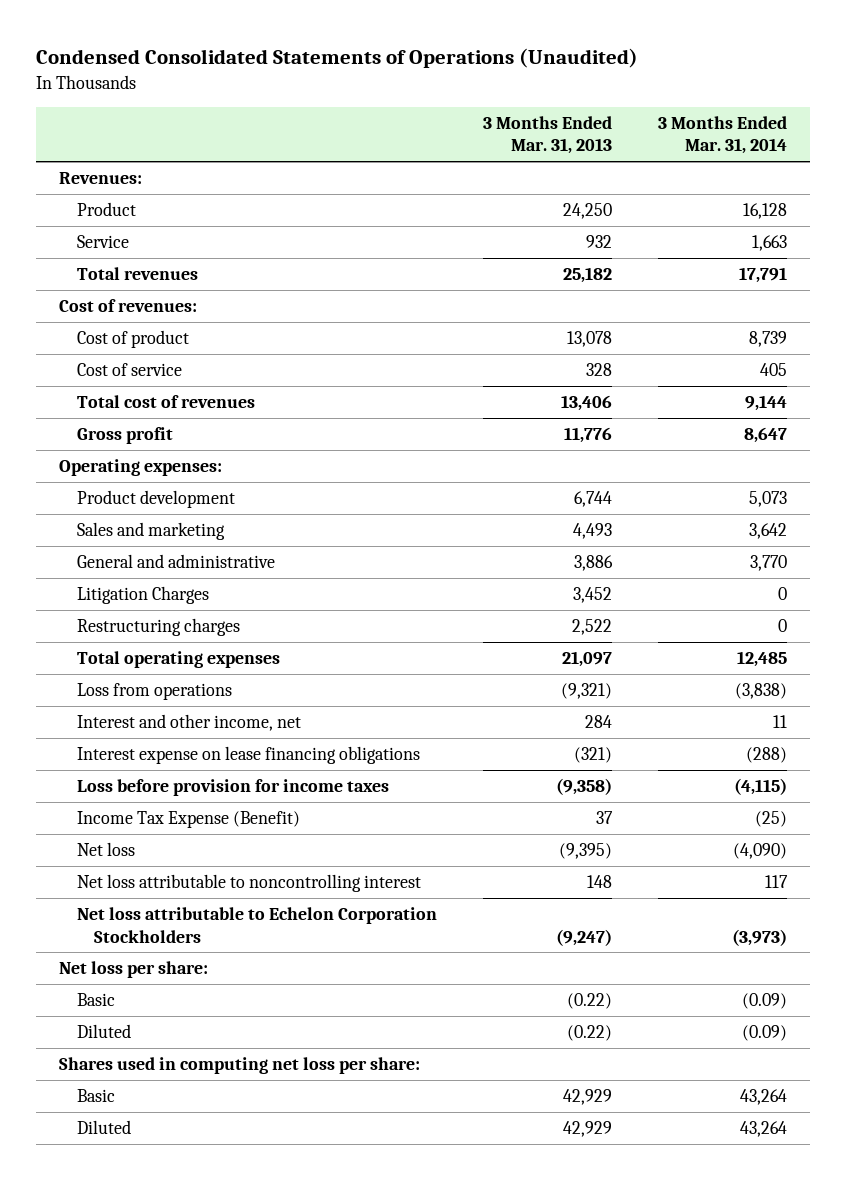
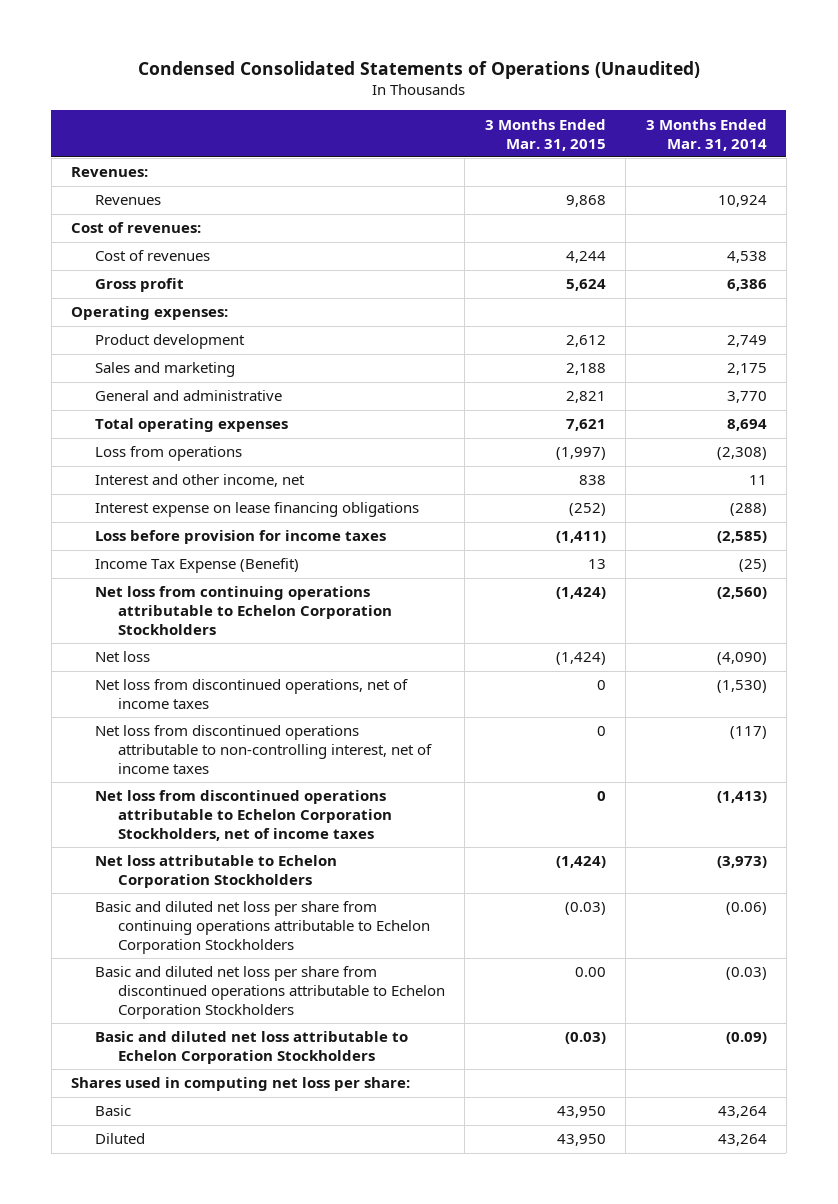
- | 3 Months Ended Mar. 31, 2013 | 3 Months Ended Mar. 31, 2014
+ | 3 Months Ended Mar. 31, 2015 | 3 Months Ended Mar. 31, 2014
- Product | 24,250 | 16,128
- Service | 932 | 1,663
- Total revenues | 25,182 | 17,791
+ Revenues | 9,868 | 10,924
- Cost of product | 13,078 | 8,739
- Cost of service | 328 | 405
- Total cost of revenues | 13,406 | 9,144
- Gross profit | 11,776 | 8,647
+ Cost of revenues | 4,244 | 4,538
+ Gross profit | 5,624 | 6,386
- Product development | 6,744 | 5,073
- Sales and marketing | 4,493 | 3,642
+ Product development | 2,612 | 2,749
+ Sales and marketing | 2,188 | 2,175
- Litigation Charges | 3,452 | 0
- Restructuring charges | 2,522 | 0
- Total operating expenses | 21,097 | 12,485
- Loss from operations | (9,321) | (3,838)
+ Total operating expenses | 7,621 | 8,694
+ Loss from operations | (1,997) | (2,308)
- Loss before provision for income taxes | (9,358) | (4,115)
+ Loss before provision for income taxes | (1,411) | (2,585)
+ Net loss from continuing operations attributable to Echelon Corporation Stockholders | (1,424) | (2,560)
- Net loss attributable to noncontrolling interest | 148 | 117
+ Net loss from discontinued operations, net of income taxes | 0 | (1,530)
+ Net loss from discontinued operations attributable to non-controlling interest, net of income taxes | 0 | (117)
+ Net loss from discontinued operations attributable to Echelon Corporation Stockholders, net of income taxes | 0 | (1,413)
- Net loss per share:
- Basic | (0.22) | (0.09)
- Diluted | (0.22) | (0.09)
+ Basic and diluted net loss per share from continuing operations attributable to Echelon Corporation Stockholders | (0.03) | (0.06)
+ Basic and diluted net loss per share from discontinued operations attributable to Echelon Corporation Stockholders | 0.00 | (0.03)
+ Basic and diluted net loss attributable to Echelon Corporation Stockholders | (0.03) | (0.09)

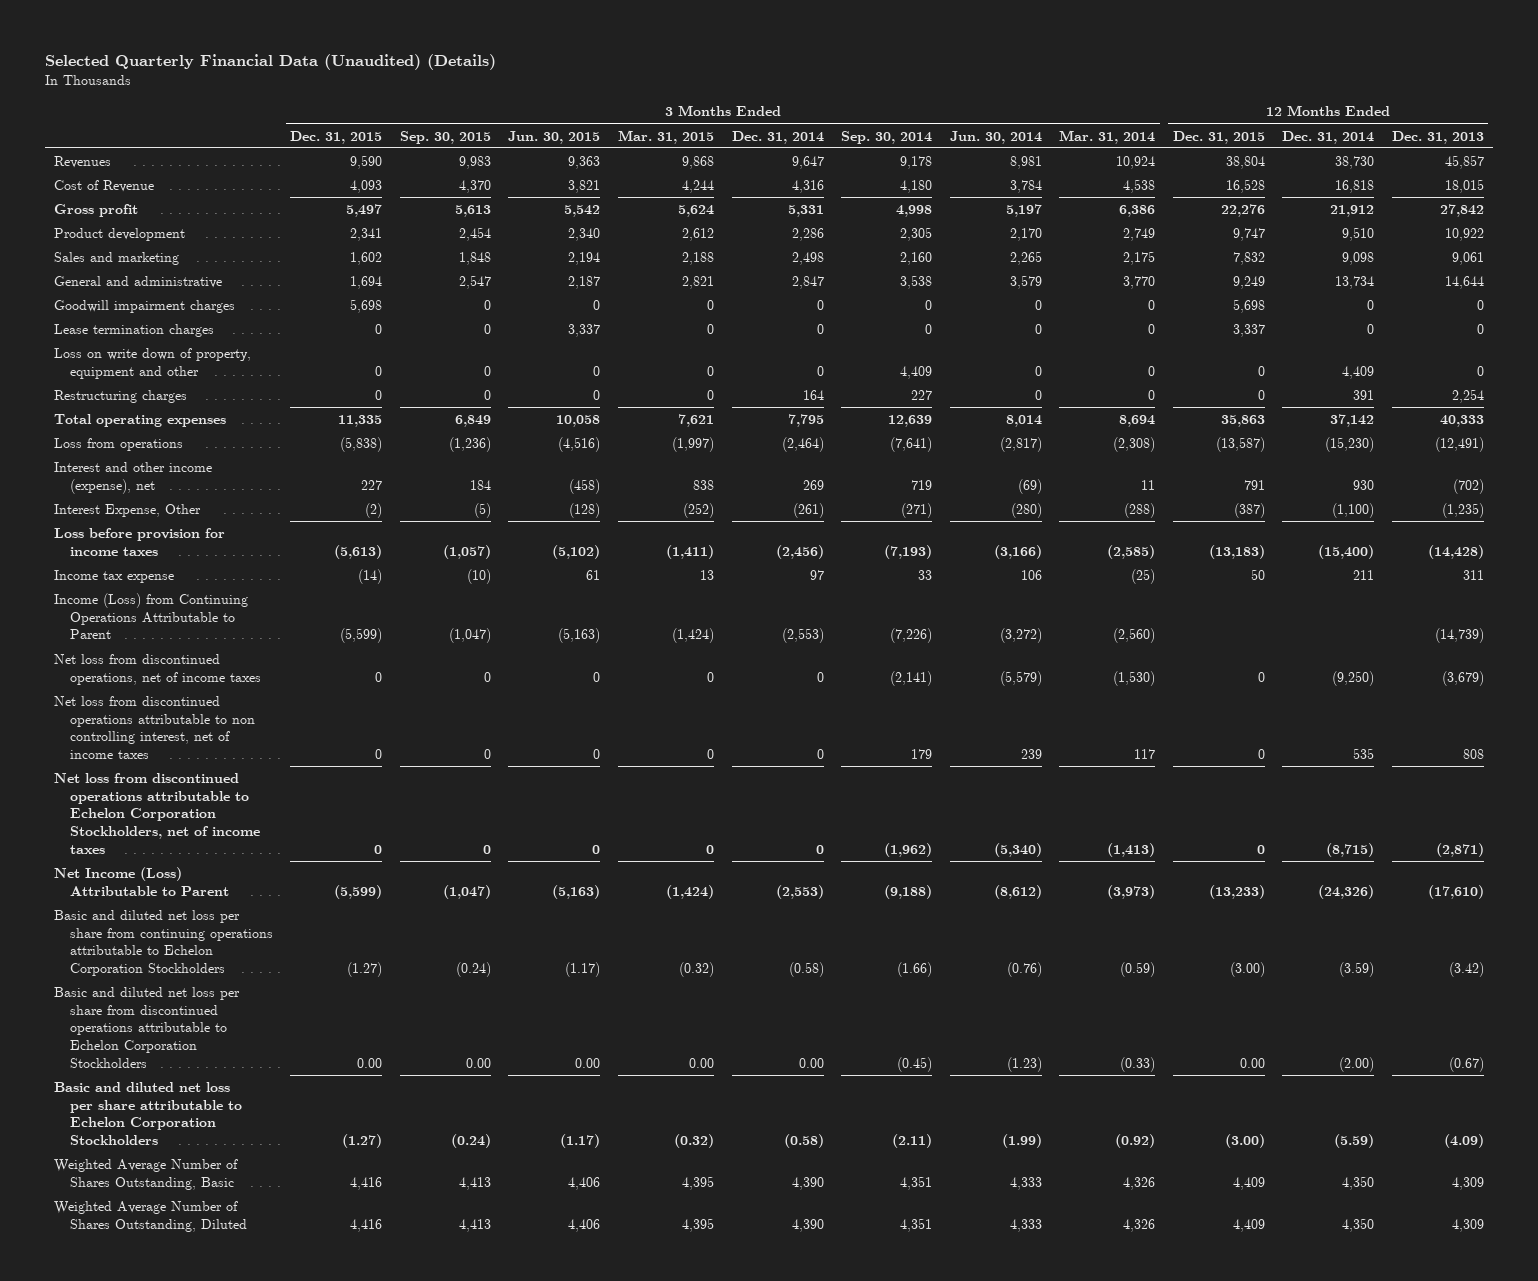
- Condensed Consolidated Statements of Operations (Unaudited)
+ Selected Quarterly Financial Data (Unaudited) (Details)
- | 3 Months Ended Mar. 31, 2015 | 3 Months Ended Mar. 31, 2014
+ | 3 Months Ended Dec. 31, 2015 | 3 Months Ended Sep. 30, 2015 | 3 Months Ended Jun. 30, 2015 | 3 Months Ended Mar. 31, 2015 | 3 Months Ended Dec. 31, 2014 | 3 Months Ended Sep. 30, 2014 | 3 Months Ended Jun. 30, 2014 | 3 Months Ended Mar. 31, 2014 | 12 Months Ended Dec. 31, 2015 | 12 Months Ended Dec. 31, 2014 | 12 Months Ended Dec. 31, 2013
- Revenues:
- Cost of revenues:
- Cost of revenues | 4,244 | 4,538
+ Cost of Revenue | 4,093 | 4,370 | 3,821 | 4,244 | 4,316 | 4,180 | 3,784 | 4,538 | 16,528 | 16,818 | 18,015
- Operating expenses:
+ Goodwill impairment charges | 5,698 | 0 | 0 | 0 | 0 | 0 | 0 | 0 | 5,698 | 0 | 0
+ Lease termination charges | 0 | 0 | 3,337 | 0 | 0 | 0 | 0 | 0 | 3,337 | 0 | 0
+ Loss on write down of property, equipment and other | 0 | 0 | 0 | 0 | 0 | 4,409 | 0 | 0 | 0 | 4,409 | 0
+ Restructuring charges | 0 | 0 | 0 | 0 | 164 | 227 | 0 | 0 | 0 | 391 | 2,254
- Interest and other income, net | 838 | 11
- Interest expense on lease financing obligations | (252) | (288)
+ Interest and other income (expense), net | 227 | 184 | (458) | 838 | 269 | 719 | (69) | 11 | 791 | 930 | (702)
+ Interest Expense, Other | (2) | (5) | (128) | (252) | (261) | (271) | (280) | (288) | (387) | (1,100) | (1,235)
- Income Tax Expense (Benefit) | 13 | (25)
- Net loss from continuing operations attributable to Echelon Corporation Stockholders | (1,424) | (2,560)
- Net loss | (1,424) | (4,090)
+ Income tax expense | (14) | (10) | 61 | 13 | 97 | 33 | 106 | (25) | 50 | 211 | 311
+ Income (Loss) from Continuing Operations Attributable to Parent | (5,599) | (1,047) | (5,163) | (1,424) | (2,553) | (7,226) | (3,272) | (2,560) | | | (14,739)
- Net loss from discontinued operations attributable to non-controlling interest, net of income taxes | 0 | (117)
+ Net loss from discontinued operations attributable to non controlling interest, net of income taxes | 0 | 0 | 0 | 0 | 0 | 179 | 239 | 117 | 0 | 535 | 808
- Net loss attributable to Echelon Corporation Stockholders | (1,424) | (3,973)
- Basic and diluted net loss per share from continuing operations attributable to Echelon Corporation Stockholders | (0.03) | (0.06)
- Basic and diluted net loss per share from discontinued operations attributable to Echelon Corporation Stockholders | 0.00 | (0.03)
- Basic and diluted net loss attributable to Echelon Corporation Stockholders | (0.03) | (0.09)
- Shares used in computing net loss per share:
- Basic | 43,950 | 43,264
- Diluted | 43,950 | 43,264
+ Net Income (Loss) Attributable to Parent | (5,599) | (1,047) | (5,163) | (1,424) | (2,553) | (9,188) | (8,612) | (3,973) | (13,233) | (24,326) | (17,610)
+ Basic and diluted net loss per share from continuing operations attributable to Echelon Corporation Stockholders | (1.27) | (0.24) | (1.17) | (0.32) | (0.58) | (1.66) | (0.76) | (0.59) | (3.00) | (3.59) | (3.42)
+ Basic and diluted net loss per share from discontinued operations attributable to Echelon Corporation Stockholders | 0.00 | 0.00 | 0.00 | 0.00 | 0.00 | (0.45) | (1.23) | (0.33) | 0.00 | (2.00) | (0.67)
+ Basic and diluted net loss per share attributable to Echelon Corporation Stockholders | (1.27) | (0.24) | (1.17) | (0.32) | (0.58) | (2.11) | (1.99) | (0.92) | (3.00) | (5.59) | (4.09)
+ Weighted Average Number of Shares Outstanding, Basic | 4,416 | 4,413 | 4,406 | 4,395 | 4,390 | 4,351 | 4,333 | 4,326 | 4,409 | 4,350 | 4,309
+ Weighted Average Number of Shares Outstanding, Diluted | 4,416 | 4,413 | 4,406 | 4,395 | 4,390 | 4,351 | 4,333 | 4,326 | 4,409 | 4,350 | 4,309

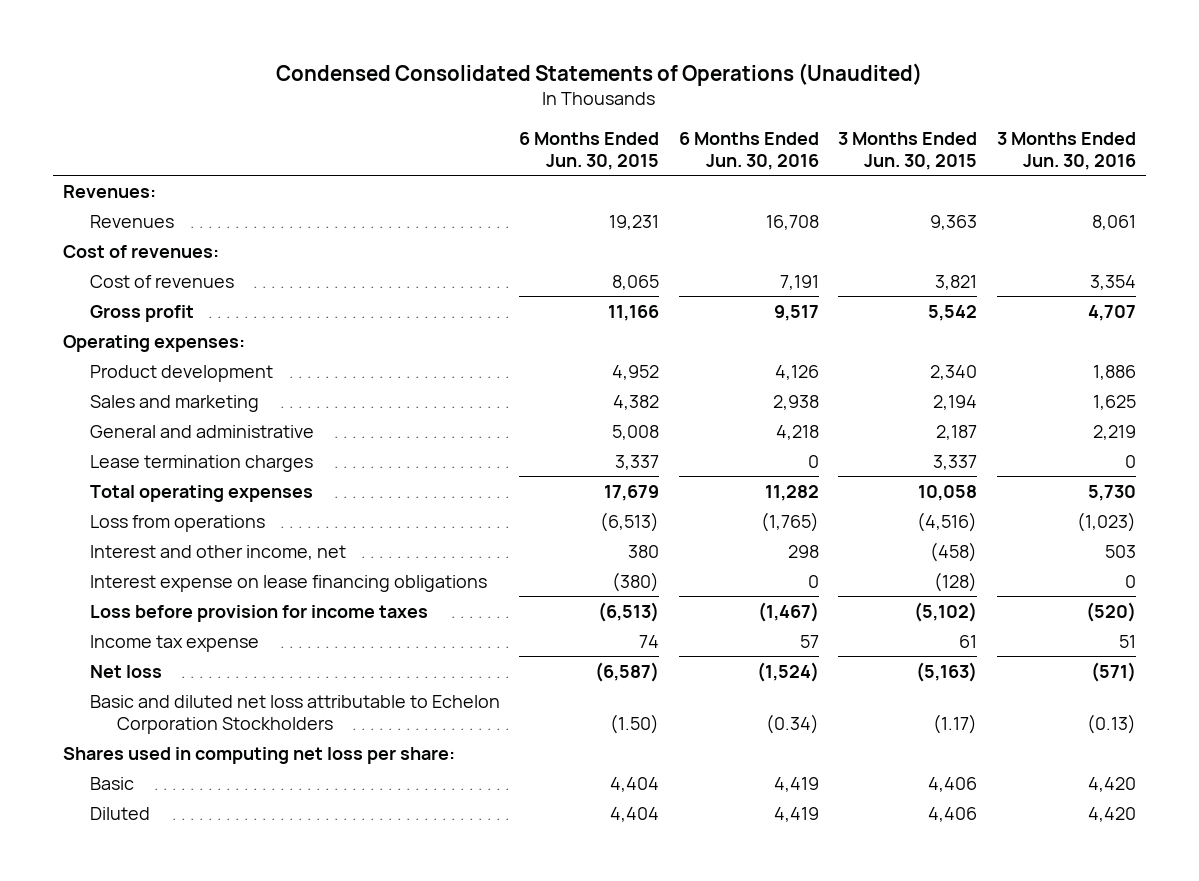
- Selected Quarterly Financial Data (Unaudited) (Details)
+ Condensed Consolidated Statements of Operations (Unaudited)
- | 3 Months Ended Dec. 31, 2015 | 3 Months Ended Sep. 30, 2015 | 3 Months Ended Jun. 30, 2015 | 3 Months Ended Mar. 31, 2015 | 3 Months Ended Dec. 31, 2014 | 3 Months Ended Sep. 30, 2014 | 3 Months Ended Jun. 30, 2014 | 3 Months Ended Mar. 31, 2014 | 12 Months Ended Dec. 31, 2015 | 12 Months Ended Dec. 31, 2014 | 12 Months Ended Dec. 31, 2013
+ | 6 Months Ended Jun. 30, 2015 | 6 Months Ended Jun. 30, 2016 | 3 Months Ended Jun. 30, 2015 | 3 Months Ended Jun. 30, 2016
+ Revenues:
- Cost of Revenue | 4,093 | 4,370 | 3,821 | 4,244 | 4,316 | 4,180 | 3,784 | 4,538 | 16,528 | 16,818 | 18,015
+ Cost of revenues:
+ Cost of revenues | 8,065 | 7,191 | 3,821 | 3,354
+ Operating expenses:
- Goodwill impairment charges | 5,698 | 0 | 0 | 0 | 0 | 0 | 0 | 0 | 5,698 | 0 | 0
- Loss on write down of property, equipment and other | 0 | 0 | 0 | 0 | 0 | 4,409 | 0 | 0 | 0 | 4,409 | 0
- Restructuring charges | 0 | 0 | 0 | 0 | 164 | 227 | 0 | 0 | 0 | 391 | 2,254
- Interest and other income (expense), net | 227 | 184 | (458) | 838 | 269 | 719 | (69) | 11 | 791 | 930 | (702)
- Interest Expense, Other | (2) | (5) | (128) | (252) | (261) | (271) | (280) | (288) | (387) | (1,100) | (1,235)
+ Interest and other income, net | 380 | 298 | (458) | 503
+ Interest expense on lease financing obligations | (380) | 0 | (128) | 0
- Income (Loss) from Continuing Operations Attributable to Parent | (5,599) | (1,047) | (5,163) | (1,424) | (2,553) | (7,226) | (3,272) | (2,560) | | | (14,739)
- Net loss from discontinued operations, net of income taxes | 0 | 0 | 0 | 0 | 0 | (2,141) | (5,579) | (1,530) | 0 | (9,250) | (3,679)
- Net loss from discontinued operations attributable to non controlling interest, net of income taxes | 0 | 0 | 0 | 0 | 0 | 179 | 239 | 117 | 0 | 535 | 808
- Net loss from discontinued operations attributable to Echelon Corporation Stockholders, net of income taxes | 0 | 0 | 0 | 0 | 0 | (1,962) | (5,340) | (1,413) | 0 | (8,715) | (2,871)
- Net Income (Loss) Attributable to Parent | (5,599) | (1,047) | (5,163) | (1,424) | (2,553) | (9,188) | (8,612) | (3,973) | (13,233) | (24,326) | (17,610)
- Basic and diluted net loss per share from continuing operations attributable to Echelon Corporation Stockholders | (1.27) | (0.24) | (1.17) | (0.32) | (0.58) | (1.66) | (0.76) | (0.59) | (3.00) | (3.59) | (3.42)
- Basic and diluted net loss per share from discontinued operations attributable to Echelon Corporation Stockholders | 0.00 | 0.00 | 0.00 | 0.00 | 0.00 | (0.45) | (1.23) | (0.33) | 0.00 | (2.00) | (0.67)
- Basic and diluted net loss per share attributable to Echelon Corporation Stockholders | (1.27) | (0.24) | (1.17) | (0.32) | (0.58) | (2.11) | (1.99) | (0.92) | (3.00) | (5.59) | (4.09)
- Weighted Average Number of Shares Outstanding, Basic | 4,416 | 4,413 | 4,406 | 4,395 | 4,390 | 4,351 | 4,333 | 4,326 | 4,409 | 4,350 | 4,309
- Weighted Average Number of Shares Outstanding, Diluted | 4,416 | 4,413 | 4,406 | 4,395 | 4,390 | 4,351 | 4,333 | 4,326 | 4,409 | 4,350 | 4,309
+ Net loss | (6,587) | (1,524) | (5,163) | (571)
+ Basic and diluted net loss attributable to Echelon Corporation Stockholders | (1.50) | (0.34) | (1.17) | (0.13)
+ Shares used in computing net loss per share:
+ Basic | 4,404 | 4,419 | 4,406 | 4,420
+ Diluted | 4,404 | 4,419 | 4,406 | 4,420

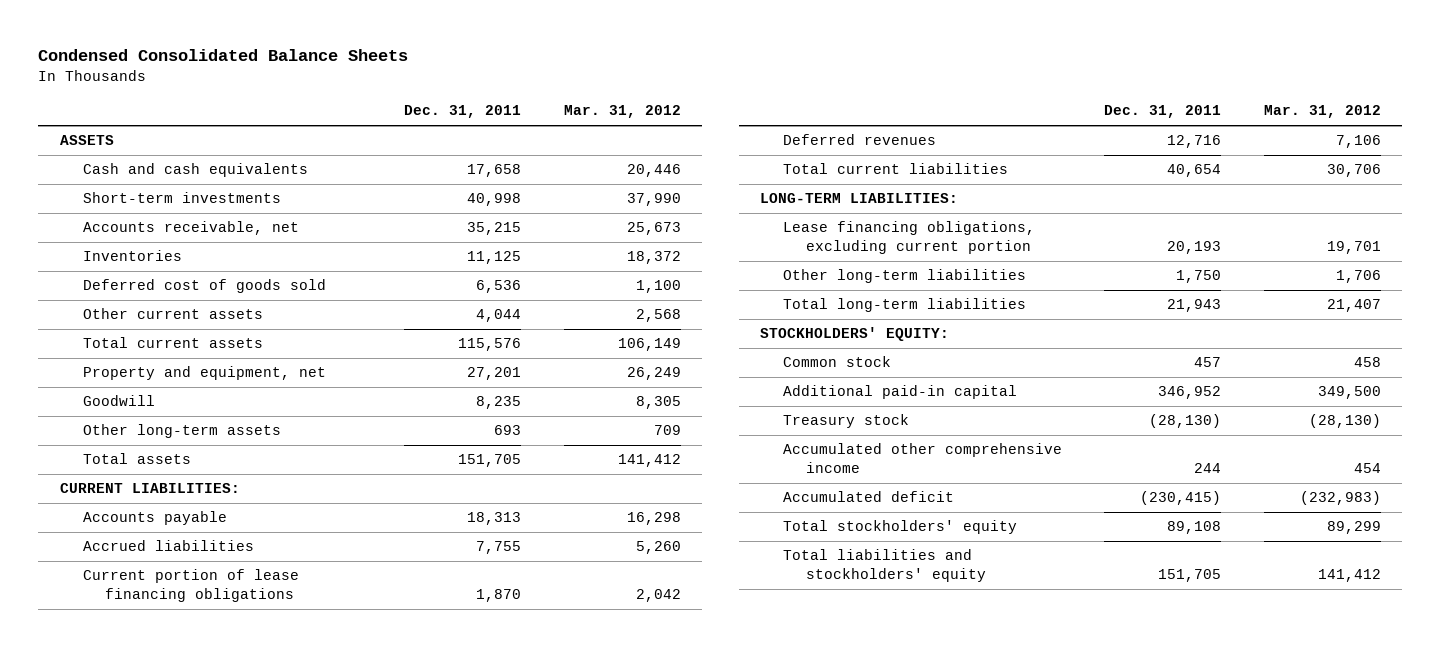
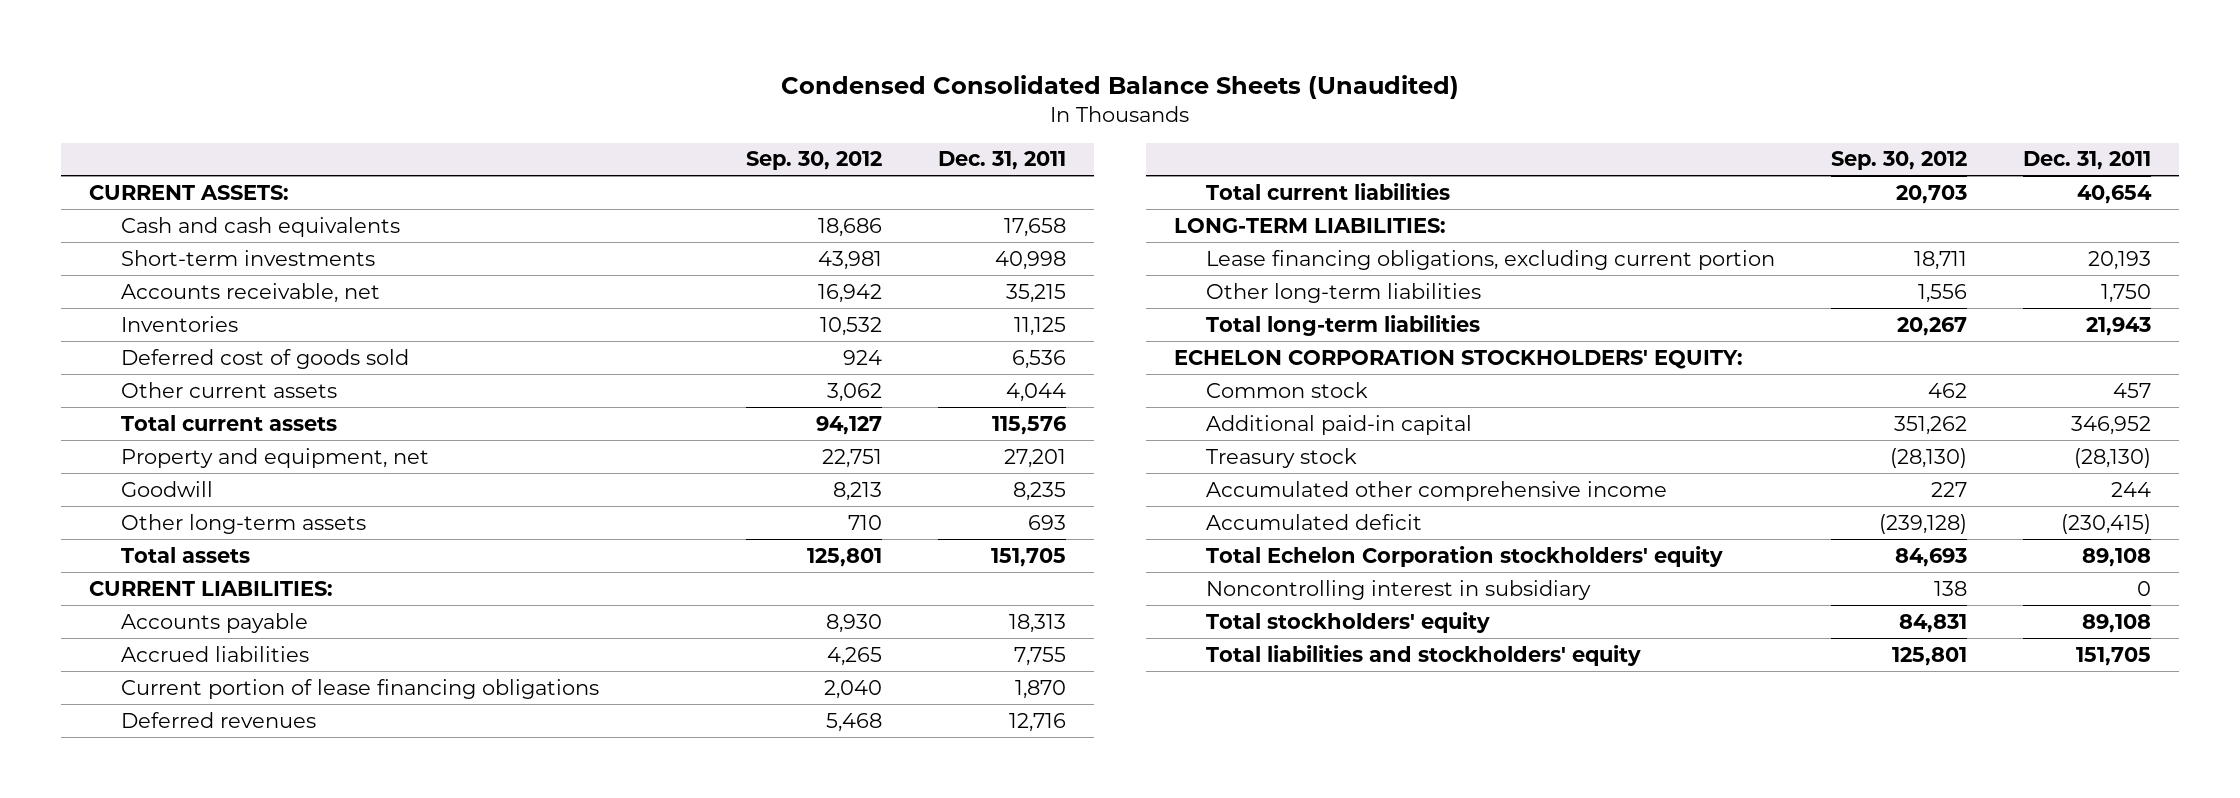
- Condensed Consolidated Balance Sheets
+ Condensed Consolidated Balance Sheets (Unaudited)
- | Dec. 31, 2011 | Mar. 31, 2012
+ | Sep. 30, 2012 | Dec. 31, 2011
- ASSETS
+ CURRENT ASSETS:
- STOCKHOLDERS' EQUITY:
+ ECHELON CORPORATION STOCKHOLDERS' EQUITY:
+ Total Echelon Corporation stockholders' equity | 84,693 | 89,108
+ Noncontrolling interest in subsidiary | 138 | 0

